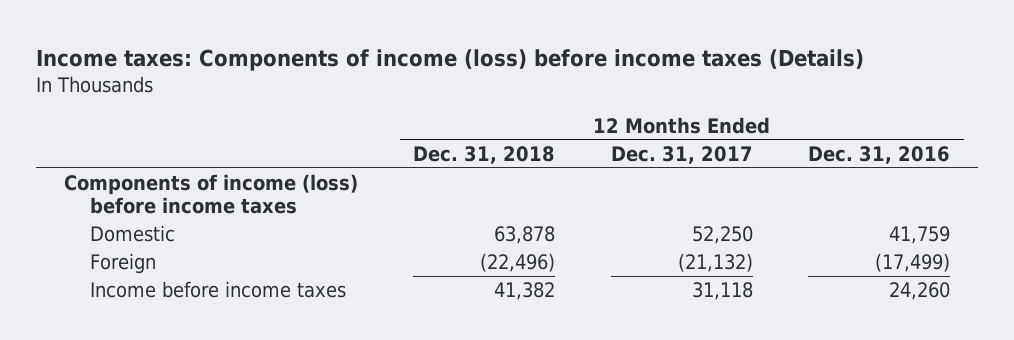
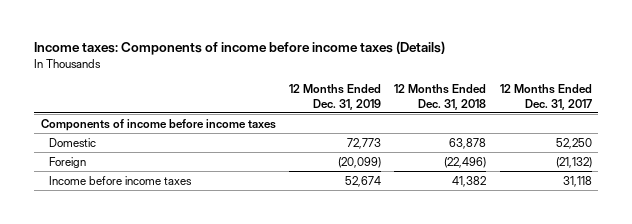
- Income taxes: Components of income (loss) before income taxes (Details)
+ Income taxes: Components of income before income taxes (Details)
- | 12 Months Ended Dec. 31, 2018 | 12 Months Ended Dec. 31, 2017 | 12 Months Ended Dec. 31, 2016
+ | 12 Months Ended Dec. 31, 2019 | 12 Months Ended Dec. 31, 2018 | 12 Months Ended Dec. 31, 2017
- Components of income (loss) before income taxes
+ Components of income before income taxes

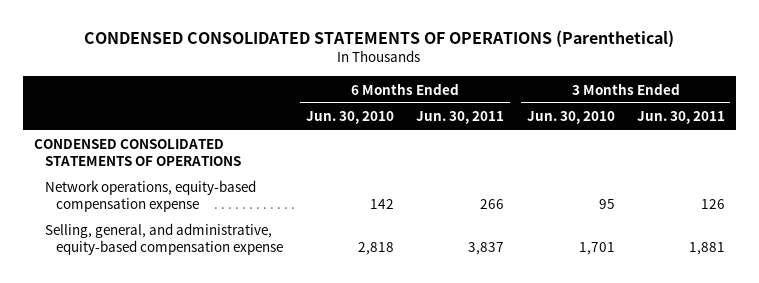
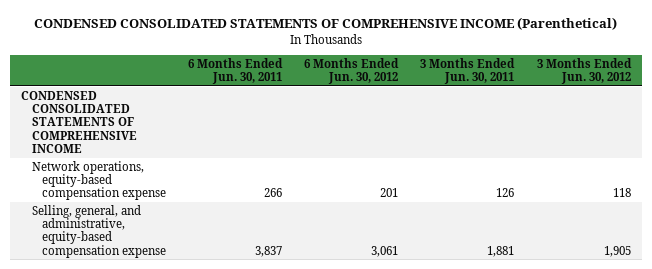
- CONDENSED CONSOLIDATED STATEMENTS OF OPERATIONS (Parenthetical)
+ CONDENSED CONSOLIDATED STATEMENTS OF COMPREHENSIVE INCOME (Parenthetical)
- | 6 Months Ended Jun. 30, 2010 | 6 Months Ended Jun. 30, 2011 | 3 Months Ended Jun. 30, 2010 | 3 Months Ended Jun. 30, 2011
+ | 6 Months Ended Jun. 30, 2011 | 6 Months Ended Jun. 30, 2012 | 3 Months Ended Jun. 30, 2011 | 3 Months Ended Jun. 30, 2012
- CONDENSED CONSOLIDATED STATEMENTS OF OPERATIONS
+ CONDENSED CONSOLIDATED STATEMENTS OF COMPREHENSIVE INCOME

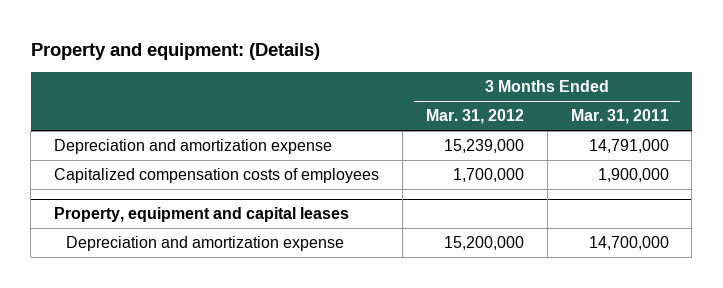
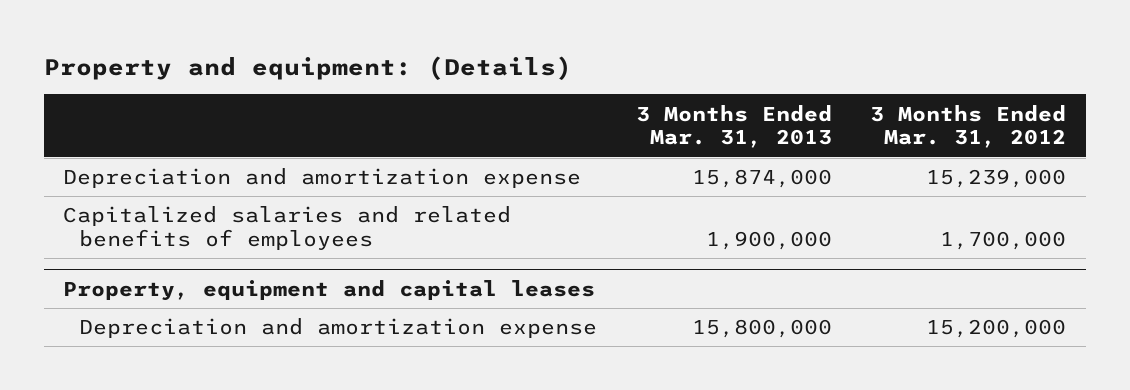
- | 3 Months Ended Mar. 31, 2012 | 3 Months Ended Mar. 31, 2011
+ | 3 Months Ended Mar. 31, 2013 | 3 Months Ended Mar. 31, 2012
- Capitalized compensation costs of employees | 1,700,000 | 1,900,000
+ Capitalized salaries and related benefits of employees | 1,900,000 | 1,700,000

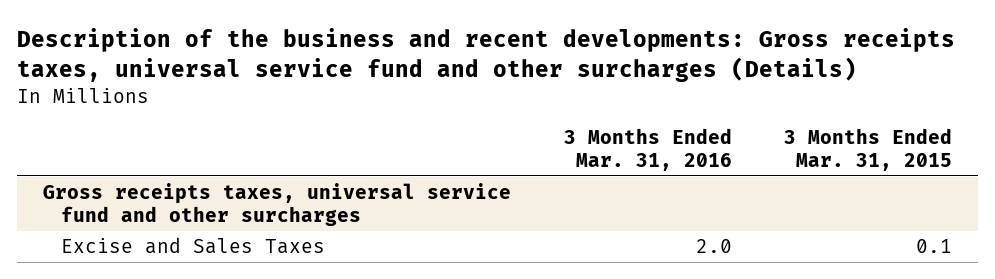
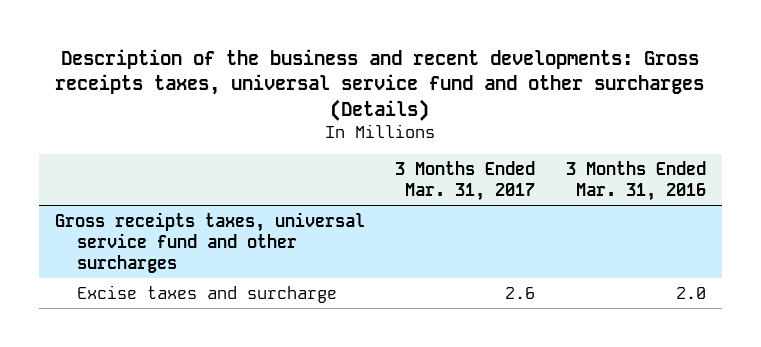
- | 3 Months Ended Mar. 31, 2016 | 3 Months Ended Mar. 31, 2015
+ | 3 Months Ended Mar. 31, 2017 | 3 Months Ended Mar. 31, 2016
- Excise and Sales Taxes | 2.0 | 0.1
+ Excise taxes and surcharge | 2.6 | 2.0

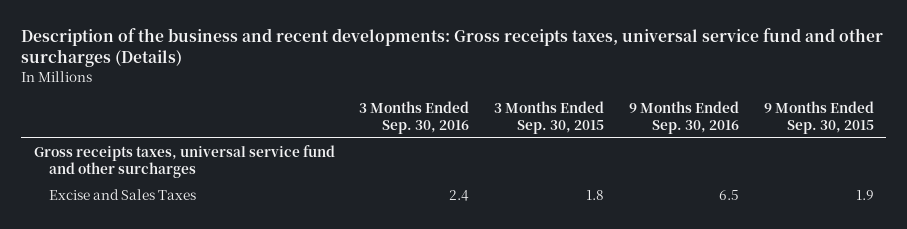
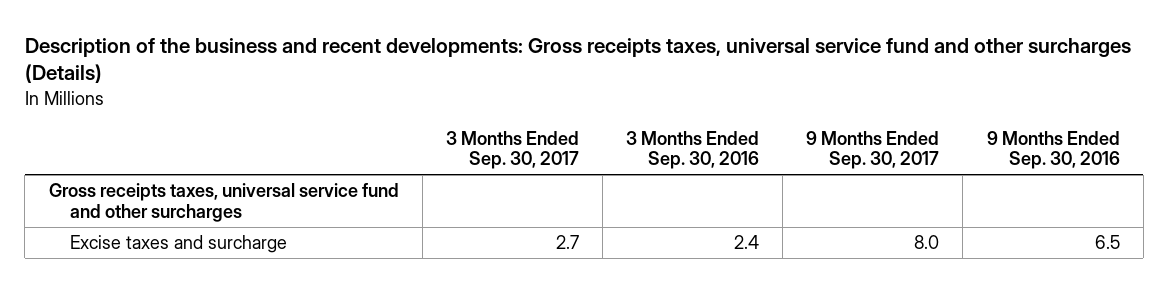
- | 3 Months Ended Sep. 30, 2016 | 3 Months Ended Sep. 30, 2015 | 9 Months Ended Sep. 30, 2016 | 9 Months Ended Sep. 30, 2015
+ | 3 Months Ended Sep. 30, 2017 | 3 Months Ended Sep. 30, 2016 | 9 Months Ended Sep. 30, 2017 | 9 Months Ended Sep. 30, 2016
- Excise and Sales Taxes | 2.4 | 1.8 | 6.5 | 1.9
+ Excise taxes and surcharge | 2.7 | 2.4 | 8.0 | 6.5

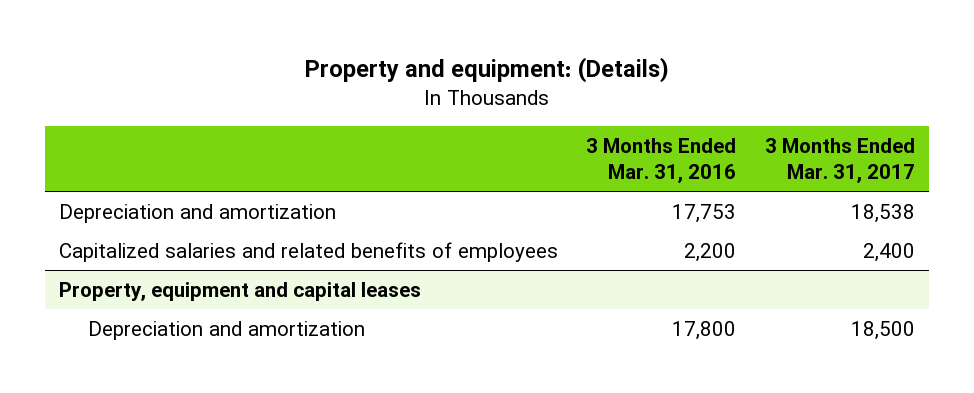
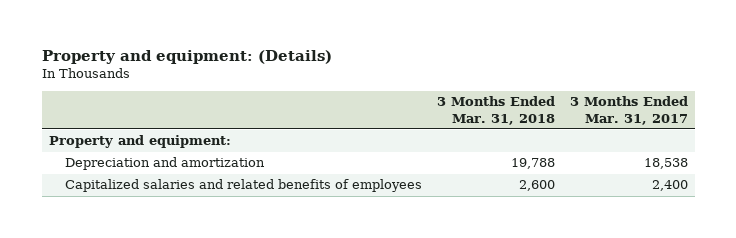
- | 3 Months Ended Mar. 31, 2016 | 3 Months Ended Mar. 31, 2017
+ | 3 Months Ended Mar. 31, 2018 | 3 Months Ended Mar. 31, 2017
+ Property and equipment:
- Property, equipment and capital leases
- Depreciation and amortization | 17,800 | 18,500

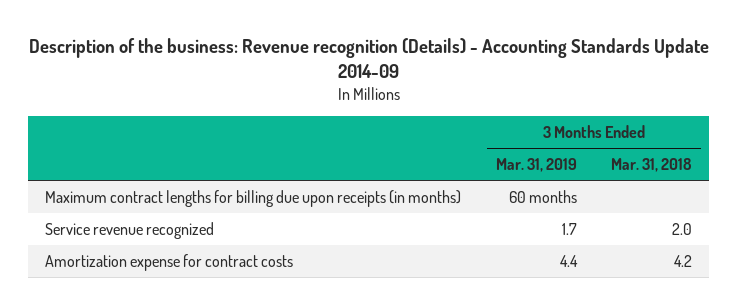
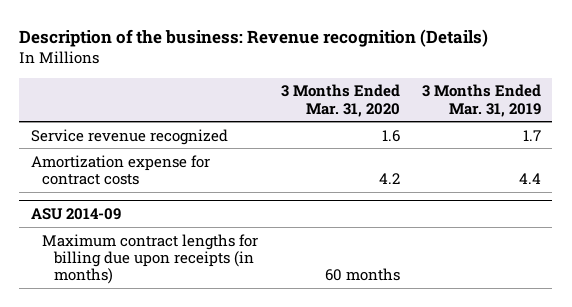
- Description of the business: Revenue recognition (Details) - Accounting Standards Update 2014-09
+ Description of the business: Revenue recognition (Details)
- | 3 Months Ended Mar. 31, 2019 | 3 Months Ended Mar. 31, 2018
+ | 3 Months Ended Mar. 31, 2020 | 3 Months Ended Mar. 31, 2019
- Maximum contract lengths for billing due upon receipts (in months) | 60 months |
+ ASU 2014-09
+ Maximum contract lengths for billing due upon receipts (in months) | 60 months |

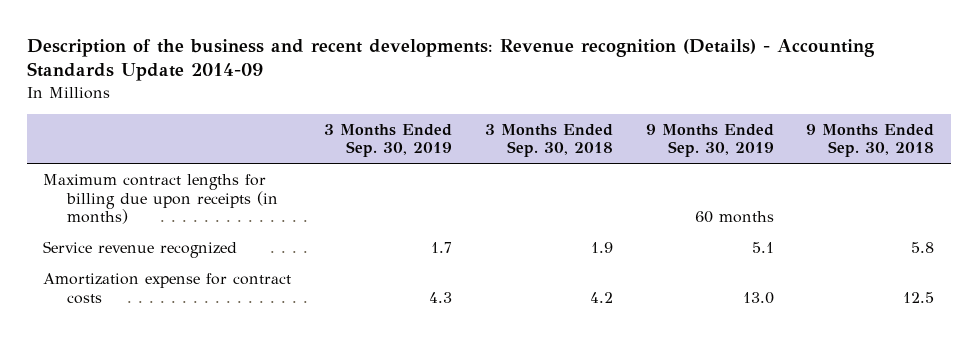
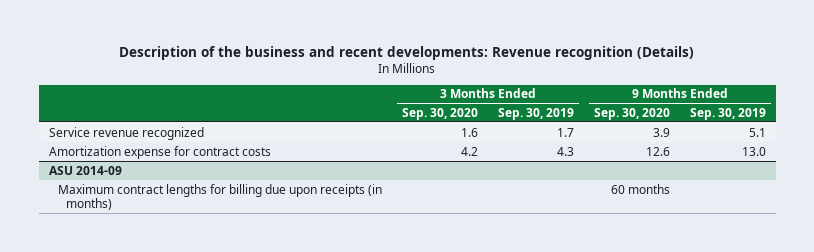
- Description of the business and recent developments: Revenue recognition (Details) - Accounting Standards Update 2014-09
+ Description of the business and recent developments: Revenue recognition (Details)
- | 3 Months Ended Sep. 30, 2019 | 3 Months Ended Sep. 30, 2018 | 9 Months Ended Sep. 30, 2019 | 9 Months Ended Sep. 30, 2018
+ | 3 Months Ended Sep. 30, 2020 | 3 Months Ended Sep. 30, 2019 | 9 Months Ended Sep. 30, 2020 | 9 Months Ended Sep. 30, 2019
- Maximum contract lengths for billing due upon receipts (in months) | | | 60 months |
+ ASU 2014-09
+ Maximum contract lengths for billing due upon receipts (in months) | | | 60 months |

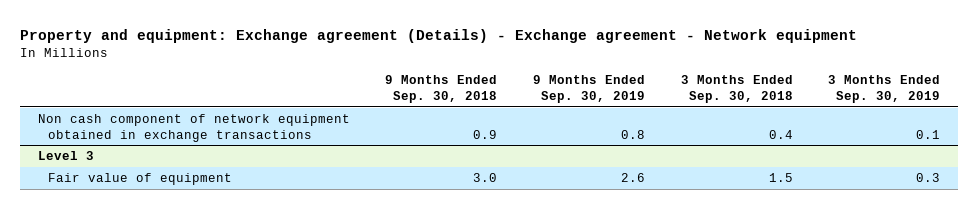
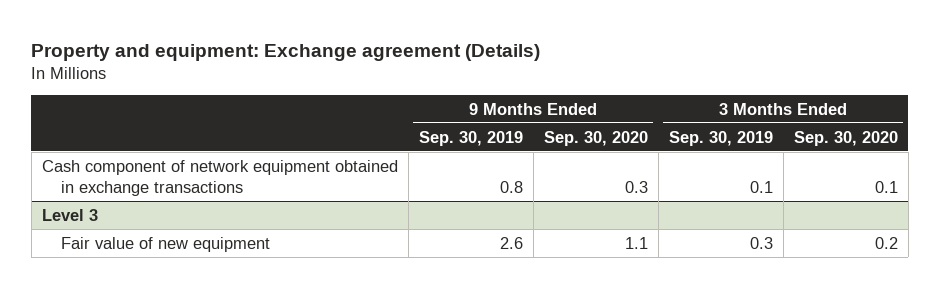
- Property and equipment: Exchange agreement (Details) - Exchange agreement - Network equipment
+ Property and equipment: Exchange agreement (Details)
- | 9 Months Ended Sep. 30, 2018 | 9 Months Ended Sep. 30, 2019 | 3 Months Ended Sep. 30, 2018 | 3 Months Ended Sep. 30, 2019
+ | 9 Months Ended Sep. 30, 2019 | 9 Months Ended Sep. 30, 2020 | 3 Months Ended Sep. 30, 2019 | 3 Months Ended Sep. 30, 2020
- Non cash component of network equipment obtained in exchange transactions | 0.9 | 0.8 | 0.4 | 0.1
+ Cash component of network equipment obtained in exchange transactions | 0.8 | 0.3 | 0.1 | 0.1
@ Level 3
- Fair value of equipment | 3.0 | 2.6 | 1.5 | 0.3
+ Fair value of new equipment | 2.6 | 1.1 | 0.3 | 0.2

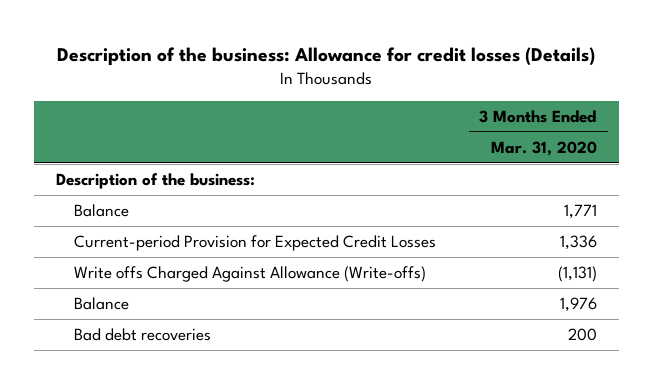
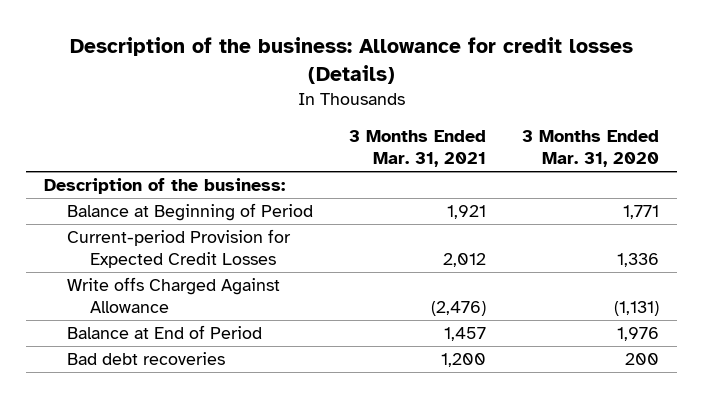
- | 3 Months Ended Mar. 31, 2020
+ | 3 Months Ended Mar. 31, 2021 | 3 Months Ended Mar. 31, 2020
- Balance | 1,771
+ Balance at Beginning of Period | 1,921 | 1,771
- Write offs Charged Against Allowance (Write-offs) | (1,131)
- Balance | 1,976
+ Write offs Charged Against Allowance | (2,476) | (1,131)
+ Balance at End of Period | 1,457 | 1,976

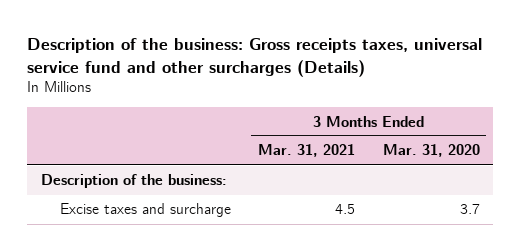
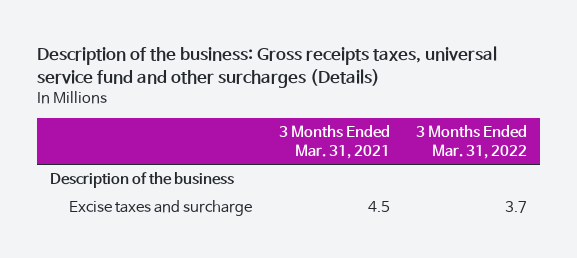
- | 3 Months Ended Mar. 31, 2021 | 3 Months Ended Mar. 31, 2020
+ | 3 Months Ended Mar. 31, 2021 | 3 Months Ended Mar. 31, 2022
- Description of the business:
+ Description of the business

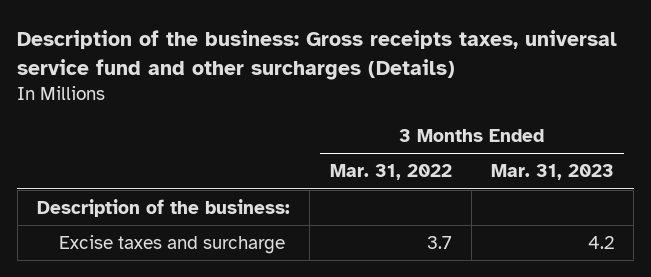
- | 3 Months Ended Mar. 31, 2021 | 3 Months Ended Mar. 31, 2022
+ | 3 Months Ended Mar. 31, 2022 | 3 Months Ended Mar. 31, 2023
- Description of the business
+ Description of the business:

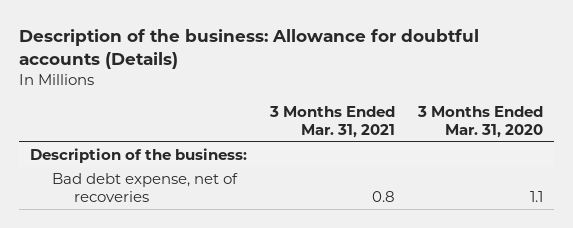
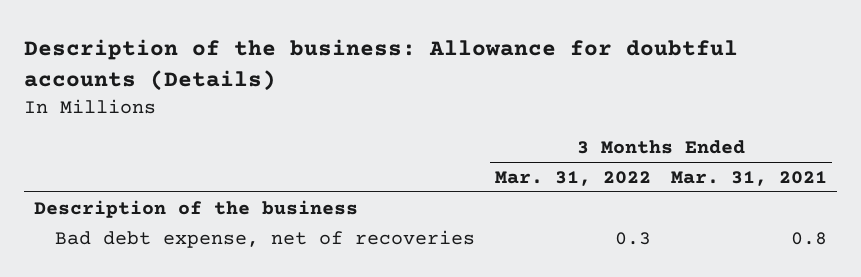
- | 3 Months Ended Mar. 31, 2021 | 3 Months Ended Mar. 31, 2020
+ | 3 Months Ended Mar. 31, 2022 | 3 Months Ended Mar. 31, 2021
- Description of the business:
+ Description of the business

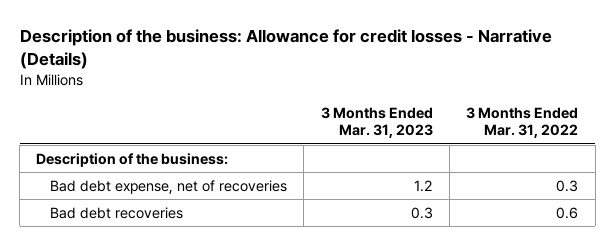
- Description of the business: Allowance for doubtful accounts (Details)
+ Description of the business: Allowance for credit losses - Narrative (Details)
- | 3 Months Ended Mar. 31, 2022 | 3 Months Ended Mar. 31, 2021
+ | 3 Months Ended Mar. 31, 2023 | 3 Months Ended Mar. 31, 2022
- Description of the business
+ Description of the business:
+ Bad debt recoveries | 0.3 | 0.6

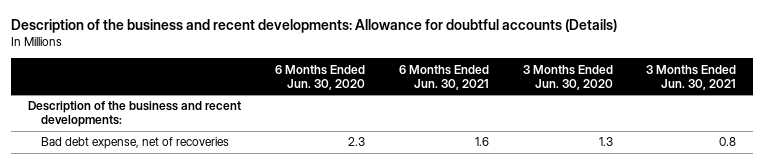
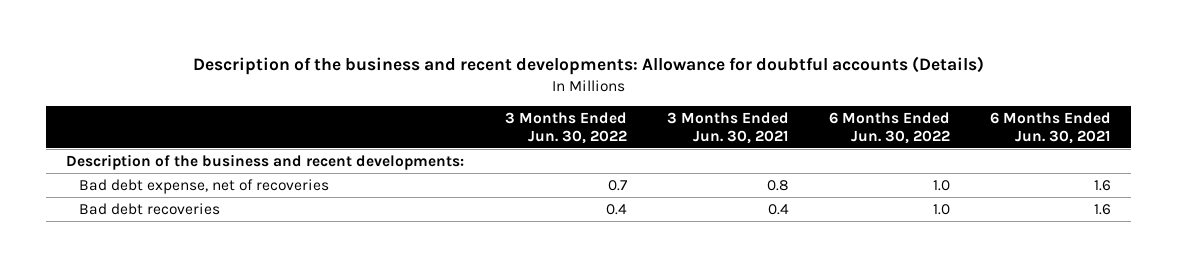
- | 6 Months Ended Jun. 30, 2020 | 6 Months Ended Jun. 30, 2021 | 3 Months Ended Jun. 30, 2020 | 3 Months Ended Jun. 30, 2021
+ | 3 Months Ended Jun. 30, 2022 | 3 Months Ended Jun. 30, 2021 | 6 Months Ended Jun. 30, 2022 | 6 Months Ended Jun. 30, 2021
+ Bad debt recoveries | 0.4 | 0.4 | 1.0 | 1.6

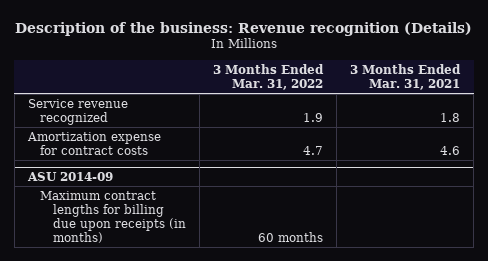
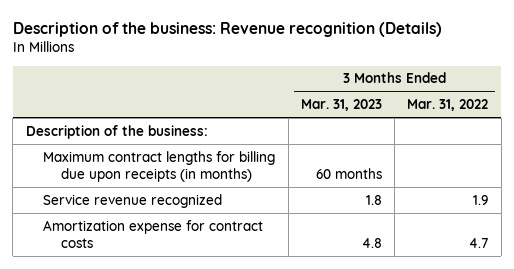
- | 3 Months Ended Mar. 31, 2022 | 3 Months Ended Mar. 31, 2021
+ | 3 Months Ended Mar. 31, 2023 | 3 Months Ended Mar. 31, 2022
+ Description of the business:
+ Maximum contract lengths for billing due upon receipts (in months) | 60 months |
- ASU 2014-09
- Maximum contract lengths for billing due upon receipts (in months) | 60 months |

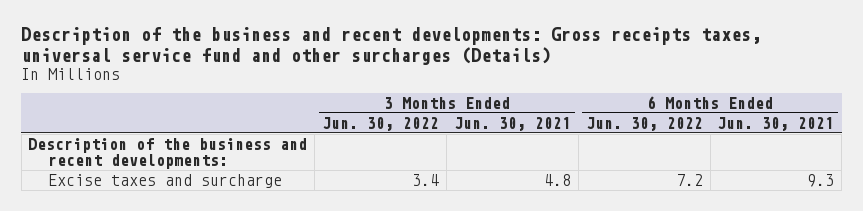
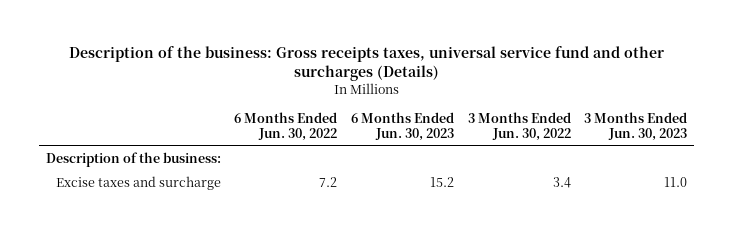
- Description of the business and recent developments: Gross receipts taxes, universal service fund and other surcharges (Details)
+ Description of the business: Gross receipts taxes, universal service fund and other surcharges (Details)
- | 3 Months Ended Jun. 30, 2022 | 3 Months Ended Jun. 30, 2021 | 6 Months Ended Jun. 30, 2022 | 6 Months Ended Jun. 30, 2021
+ | 6 Months Ended Jun. 30, 2022 | 6 Months Ended Jun. 30, 2023 | 3 Months Ended Jun. 30, 2022 | 3 Months Ended Jun. 30, 2023
- Description of the business and recent developments:
+ Description of the business:

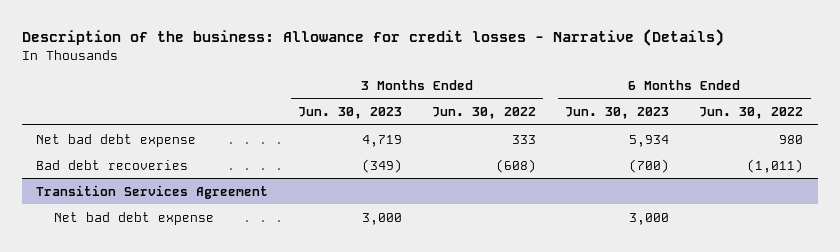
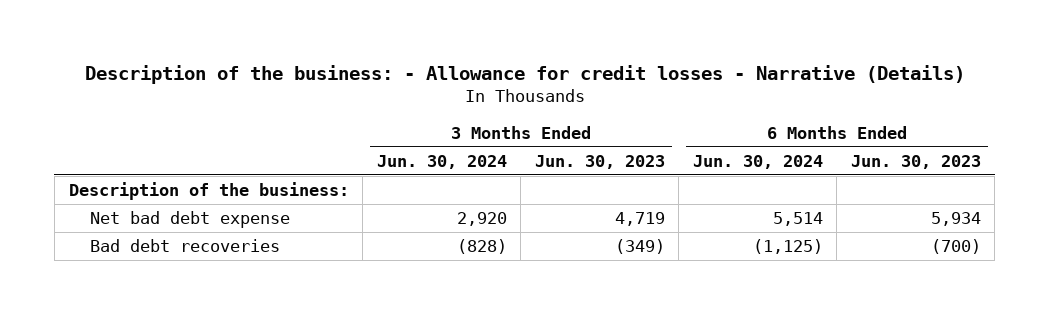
- Description of the business: Allowance for credit losses - Narrative (Details)
+ Description of the business: - Allowance for credit losses - Narrative (Details)
- | 3 Months Ended Jun. 30, 2023 | 3 Months Ended Jun. 30, 2022 | 6 Months Ended Jun. 30, 2023 | 6 Months Ended Jun. 30, 2022
+ | 3 Months Ended Jun. 30, 2024 | 3 Months Ended Jun. 30, 2023 | 6 Months Ended Jun. 30, 2024 | 6 Months Ended Jun. 30, 2023
+ Description of the business:
- Transition Services Agreement
- Net bad debt expense | 3,000 | | 3,000 |

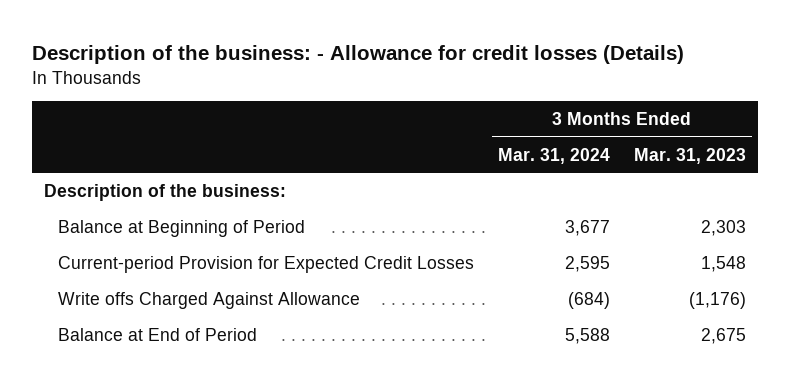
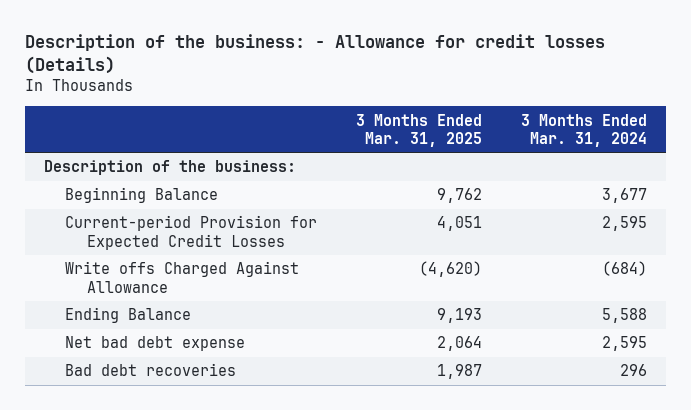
- | 3 Months Ended Mar. 31, 2024 | 3 Months Ended Mar. 31, 2023
+ | 3 Months Ended Mar. 31, 2025 | 3 Months Ended Mar. 31, 2024
- Balance at Beginning of Period | 3,677 | 2,303
+ Beginning Balance | 9,762 | 3,677
- Balance at End of Period | 5,588 | 2,675
+ Ending Balance | 9,193 | 5,588
+ Net bad debt expense | 2,064 | 2,595
+ Bad debt recoveries | 1,987 | 296

